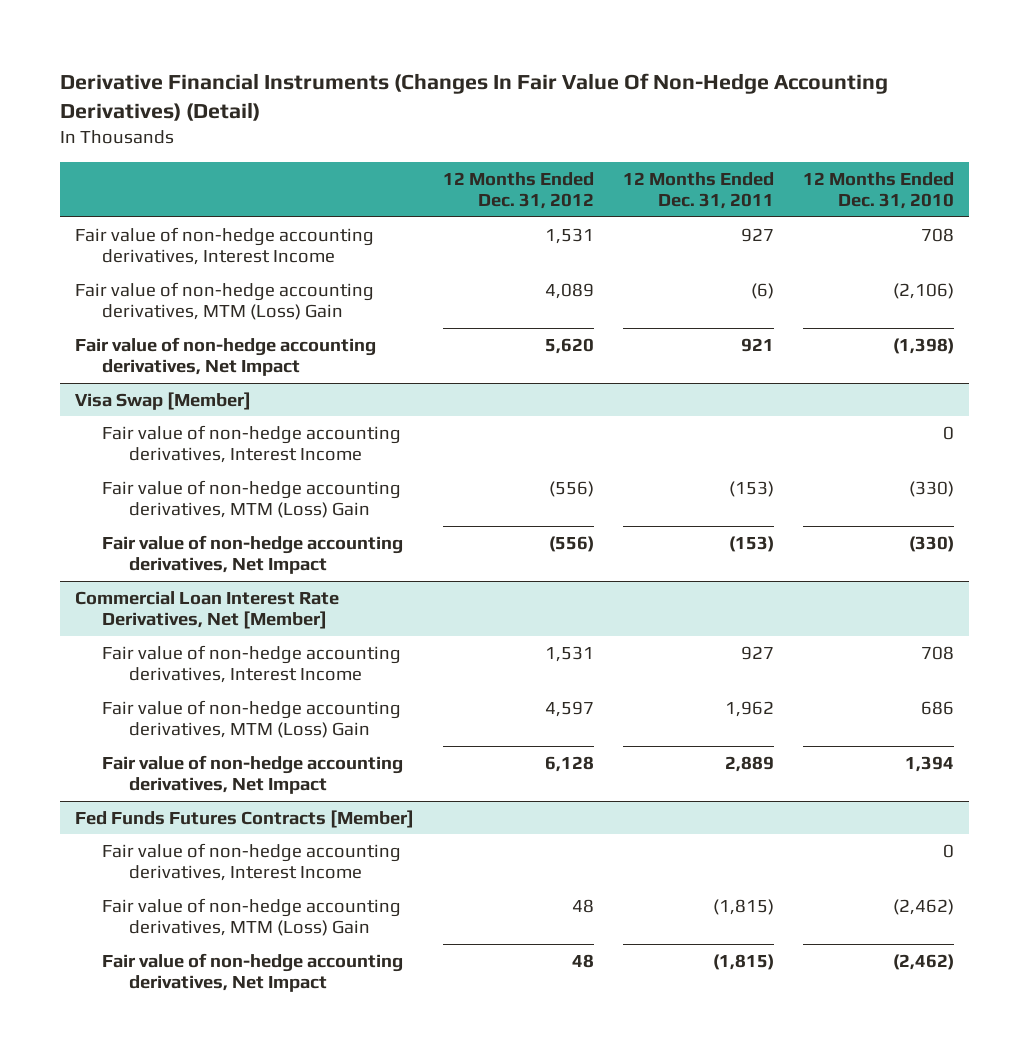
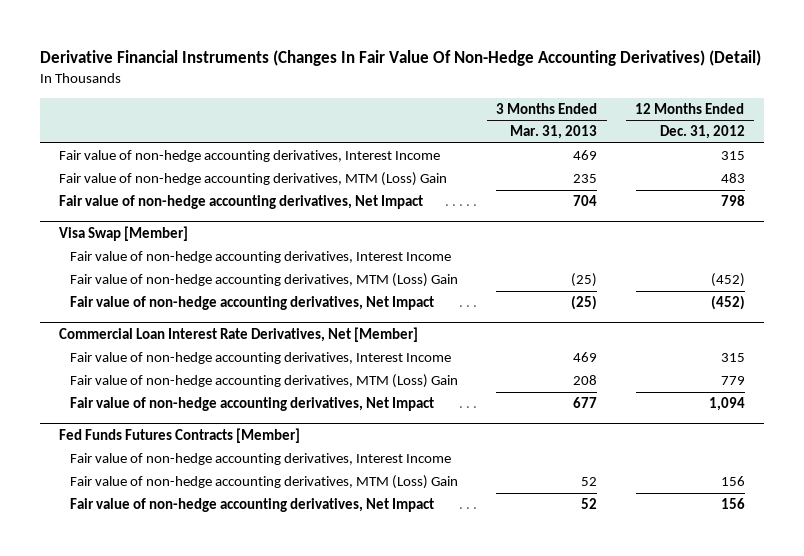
- | 12 Months Ended Dec. 31, 2012 | 12 Months Ended Dec. 31, 2011 | 12 Months Ended Dec. 31, 2010
+ | 3 Months Ended Mar. 31, 2013 | 12 Months Ended Dec. 31, 2012
- Fair value of non-hedge accounting derivatives, Interest Income | 1,531 | 927 | 708
- Fair value of non-hedge accounting derivatives, MTM (Loss) Gain | 4,089 | (6) | (2,106)
- Fair value of non-hedge accounting derivatives, Net Impact | 5,620 | 921 | (1,398)
+ Fair value of non-hedge accounting derivatives, Interest Income | 469 | 315
+ Fair value of non-hedge accounting derivatives, MTM (Loss) Gain | 235 | 483
+ Fair value of non-hedge accounting derivatives, Net Impact | 704 | 798
@ Visa Swap [Member]
- Fair value of non-hedge accounting derivatives, MTM (Loss) Gain | (556) | (153) | (330)
- Fair value of non-hedge accounting derivatives, Net Impact | (556) | (153) | (330)
+ Fair value of non-hedge accounting derivatives, MTM (Loss) Gain | (25) | (452)
+ Fair value of non-hedge accounting derivatives, Net Impact | (25) | (452)
@ Commercial Loan Interest Rate Derivatives, Net [Member]
- Fair value of non-hedge accounting derivatives, Interest Income | 1,531 | 927 | 708
- Fair value of non-hedge accounting derivatives, MTM (Loss) Gain | 4,597 | 1,962 | 686
- Fair value of non-hedge accounting derivatives, Net Impact | 6,128 | 2,889 | 1,394
+ Fair value of non-hedge accounting derivatives, Interest Income | 469 | 315
+ Fair value of non-hedge accounting derivatives, MTM (Loss) Gain | 208 | 779
+ Fair value of non-hedge accounting derivatives, Net Impact | 677 | 1,094
@ Fed Funds Futures Contracts [Member]
- Fair value of non-hedge accounting derivatives, MTM (Loss) Gain | 48 | (1,815) | (2,462)
- Fair value of non-hedge accounting derivatives, Net Impact | 48 | (1,815) | (2,462)
+ Fair value of non-hedge accounting derivatives, MTM (Loss) Gain | 52 | 156
+ Fair value of non-hedge accounting derivatives, Net Impact | 52 | 156

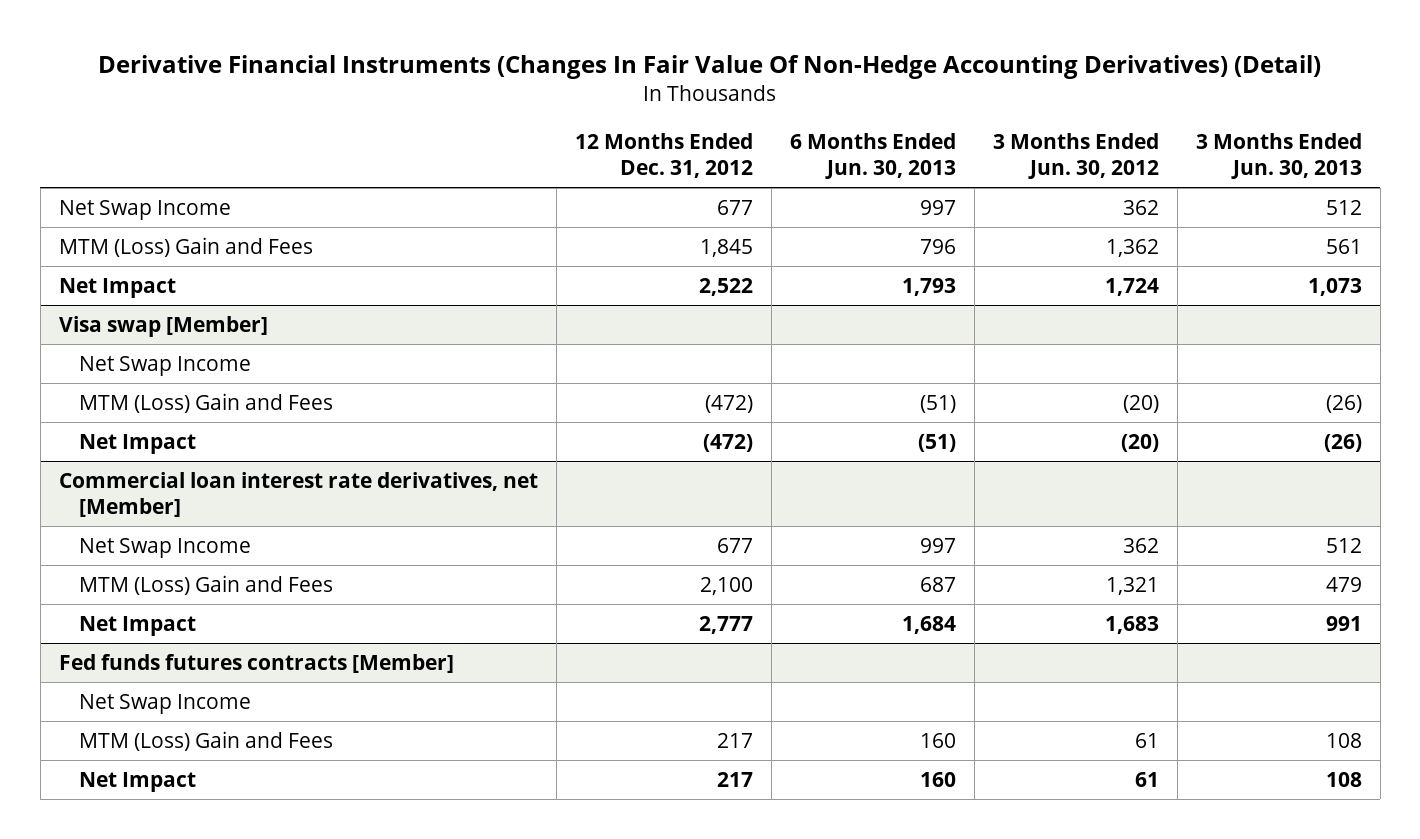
- | 3 Months Ended Mar. 31, 2013 | 12 Months Ended Dec. 31, 2012
+ | 12 Months Ended Dec. 31, 2012 | 6 Months Ended Jun. 30, 2013 | 3 Months Ended Jun. 30, 2012 | 3 Months Ended Jun. 30, 2013
- Fair value of non-hedge accounting derivatives, Interest Income | 469 | 315
- Fair value of non-hedge accounting derivatives, MTM (Loss) Gain | 235 | 483
- Fair value of non-hedge accounting derivatives, Net Impact | 704 | 798
- Visa Swap [Member]
- Fair value of non-hedge accounting derivatives, Interest Income
- Fair value of non-hedge accounting derivatives, MTM (Loss) Gain | (25) | (452)
- Fair value of non-hedge accounting derivatives, Net Impact | (25) | (452)
- Commercial Loan Interest Rate Derivatives, Net [Member]
- Fair value of non-hedge accounting derivatives, Interest Income | 469 | 315
- Fair value of non-hedge accounting derivatives, MTM (Loss) Gain | 208 | 779
- Fair value of non-hedge accounting derivatives, Net Impact | 677 | 1,094
- Fed Funds Futures Contracts [Member]
- Fair value of non-hedge accounting derivatives, Interest Income
- Fair value of non-hedge accounting derivatives, MTM (Loss) Gain | 52 | 156
- Fair value of non-hedge accounting derivatives, Net Impact | 52 | 156
+ Net Swap Income | 677 | 997 | 362 | 512
+ MTM (Loss) Gain and Fees | 1,845 | 796 | 1,362 | 561
+ Net Impact | 2,522 | 1,793 | 1,724 | 1,073
+ Visa swap [Member]
+ Net Swap Income
+ MTM (Loss) Gain and Fees | (472) | (51) | (20) | (26)
+ Net Impact | (472) | (51) | (20) | (26)
+ Commercial loan interest rate derivatives, net [Member]
+ Net Swap Income | 677 | 997 | 362 | 512
+ MTM (Loss) Gain and Fees | 2,100 | 687 | 1,321 | 479
+ Net Impact | 2,777 | 1,684 | 1,683 | 991
+ Fed funds futures contracts [Member]
+ Net Swap Income
+ MTM (Loss) Gain and Fees | 217 | 160 | 61 | 108
+ Net Impact | 217 | 160 | 61 | 108

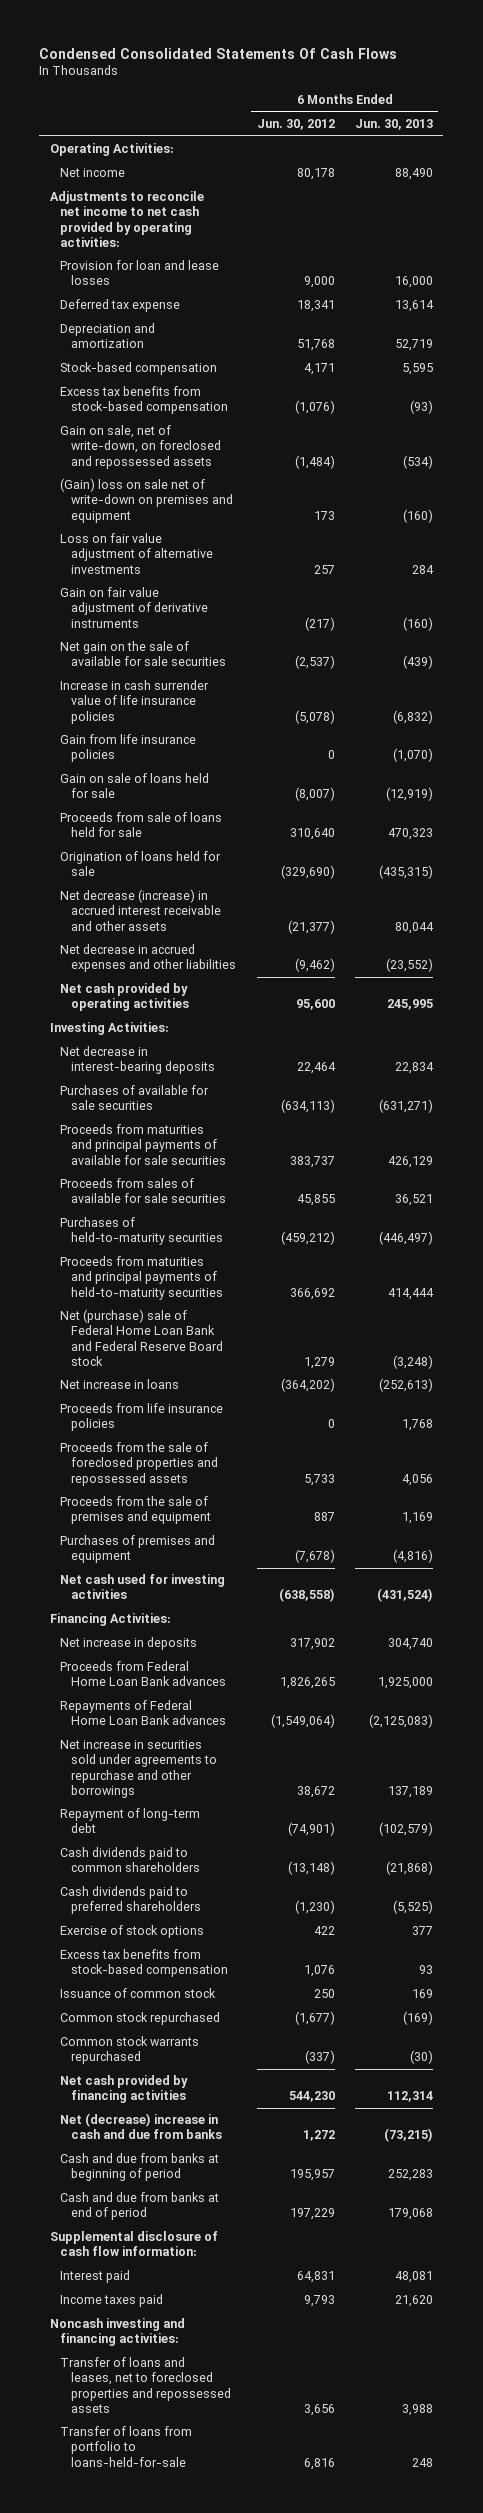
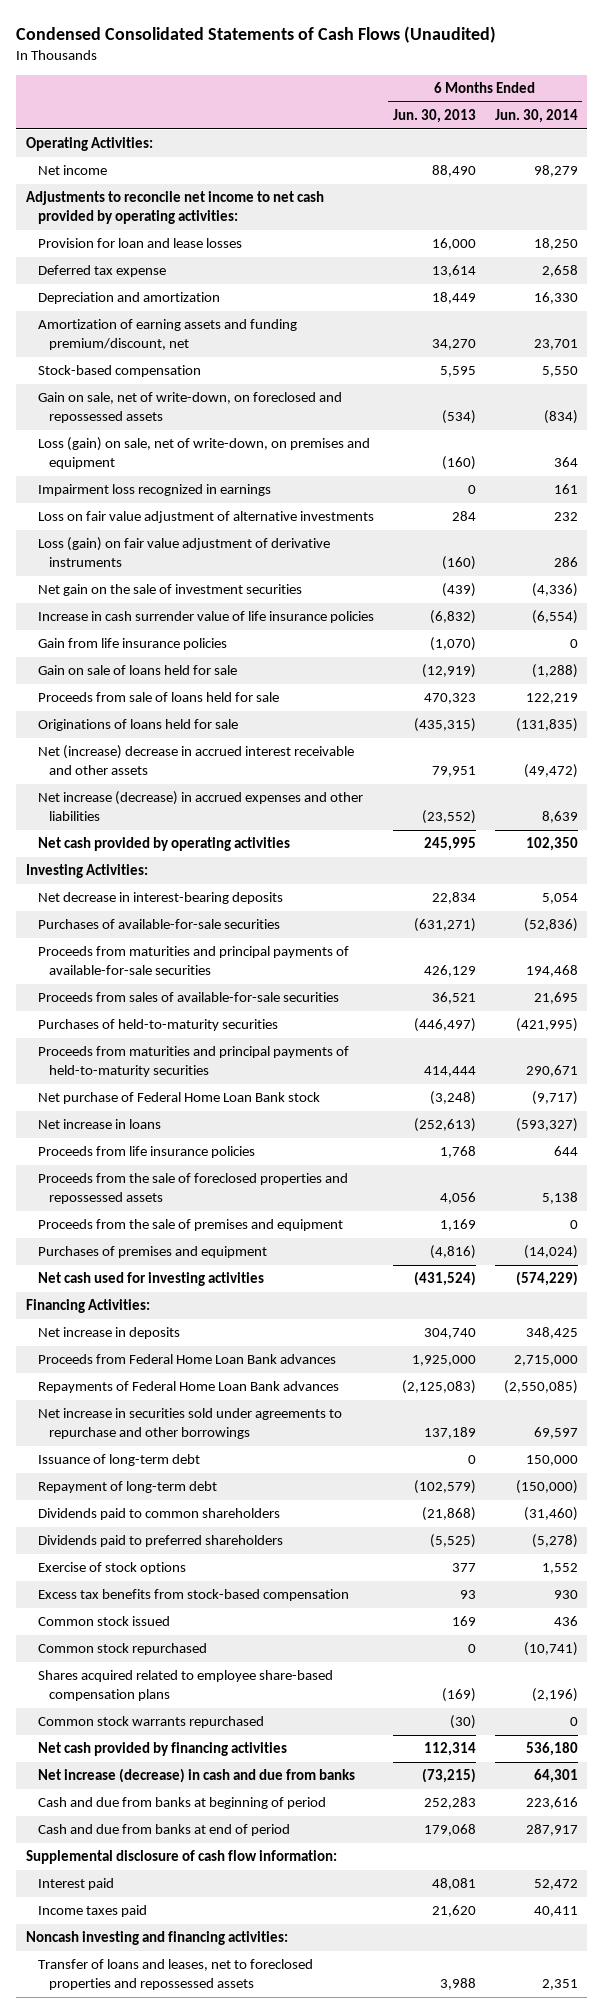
- Condensed Consolidated Statements Of Cash Flows
+ Condensed Consolidated Statements of Cash Flows (Unaudited)
- | 6 Months Ended Jun. 30, 2012 | 6 Months Ended Jun. 30, 2013
+ | 6 Months Ended Jun. 30, 2013 | 6 Months Ended Jun. 30, 2014
- Depreciation and amortization | 51,768 | 52,719
+ Depreciation and amortization | 18,449 | 16,330
+ Amortization of earning assets and funding premium/discount, net | 34,270 | 23,701
- Excess tax benefits from stock-based compensation | (1,076) | (93)
- (Gain) loss on sale net of write-down on premises and equipment | 173 | (160)
+ Loss (gain) on sale, net of write-down, on premises and equipment | (160) | 364
+ Impairment loss recognized in earnings | 0 | 161
- Gain on fair value adjustment of derivative instruments | (217) | (160)
- Net gain on the sale of available for sale securities | (2,537) | (439)
+ Loss (gain) on fair value adjustment of derivative instruments | (160) | 286
+ Net gain on the sale of investment securities | (439) | (4,336)
- Origination of loans held for sale | (329,690) | (435,315)
- Net decrease (increase) in accrued interest receivable and other assets | (21,377) | 80,044
- Net decrease in accrued expenses and other liabilities | (9,462) | (23,552)
+ Originations of loans held for sale | (435,315) | (131,835)
+ Net (increase) decrease in accrued interest receivable and other assets | 79,951 | (49,472)
+ Net increase (decrease) in accrued expenses and other liabilities | (23,552) | 8,639
- Purchases of available for sale securities | (634,113) | (631,271)
- Proceeds from maturities and principal payments of available for sale securities | 383,737 | 426,129
- Proceeds from sales of available for sale securities | 45,855 | 36,521
+ Purchases of available-for-sale securities | (631,271) | (52,836)
+ Proceeds from maturities and principal payments of available-for-sale securities | 426,129 | 194,468
+ Proceeds from sales of available-for-sale securities | 36,521 | 21,695
- Net (purchase) sale of Federal Home Loan Bank and Federal Reserve Board stock | 1,279 | (3,248)
+ Net purchase of Federal Home Loan Bank stock | (3,248) | (9,717)
+ Issuance of long-term debt | 0 | 150,000
- Cash dividends paid to common shareholders | (13,148) | (21,868)
- Cash dividends paid to preferred shareholders | (1,230) | (5,525)
+ Dividends paid to common shareholders | (21,868) | (31,460)
+ Dividends paid to preferred shareholders | (5,525) | (5,278)
- Issuance of common stock | 250 | 169
- Common stock repurchased | (1,677) | (169)
+ Common stock issued | 169 | 436
+ Common stock repurchased | 0 | (10,741)
+ Shares acquired related to employee share-based compensation plans | (169) | (2,196)
- Net (decrease) increase in cash and due from banks | 1,272 | (73,215)
+ Net increase (decrease) in cash and due from banks | (73,215) | 64,301
- Transfer of loans from portfolio to loans-held-for-sale | 6,816 | 248

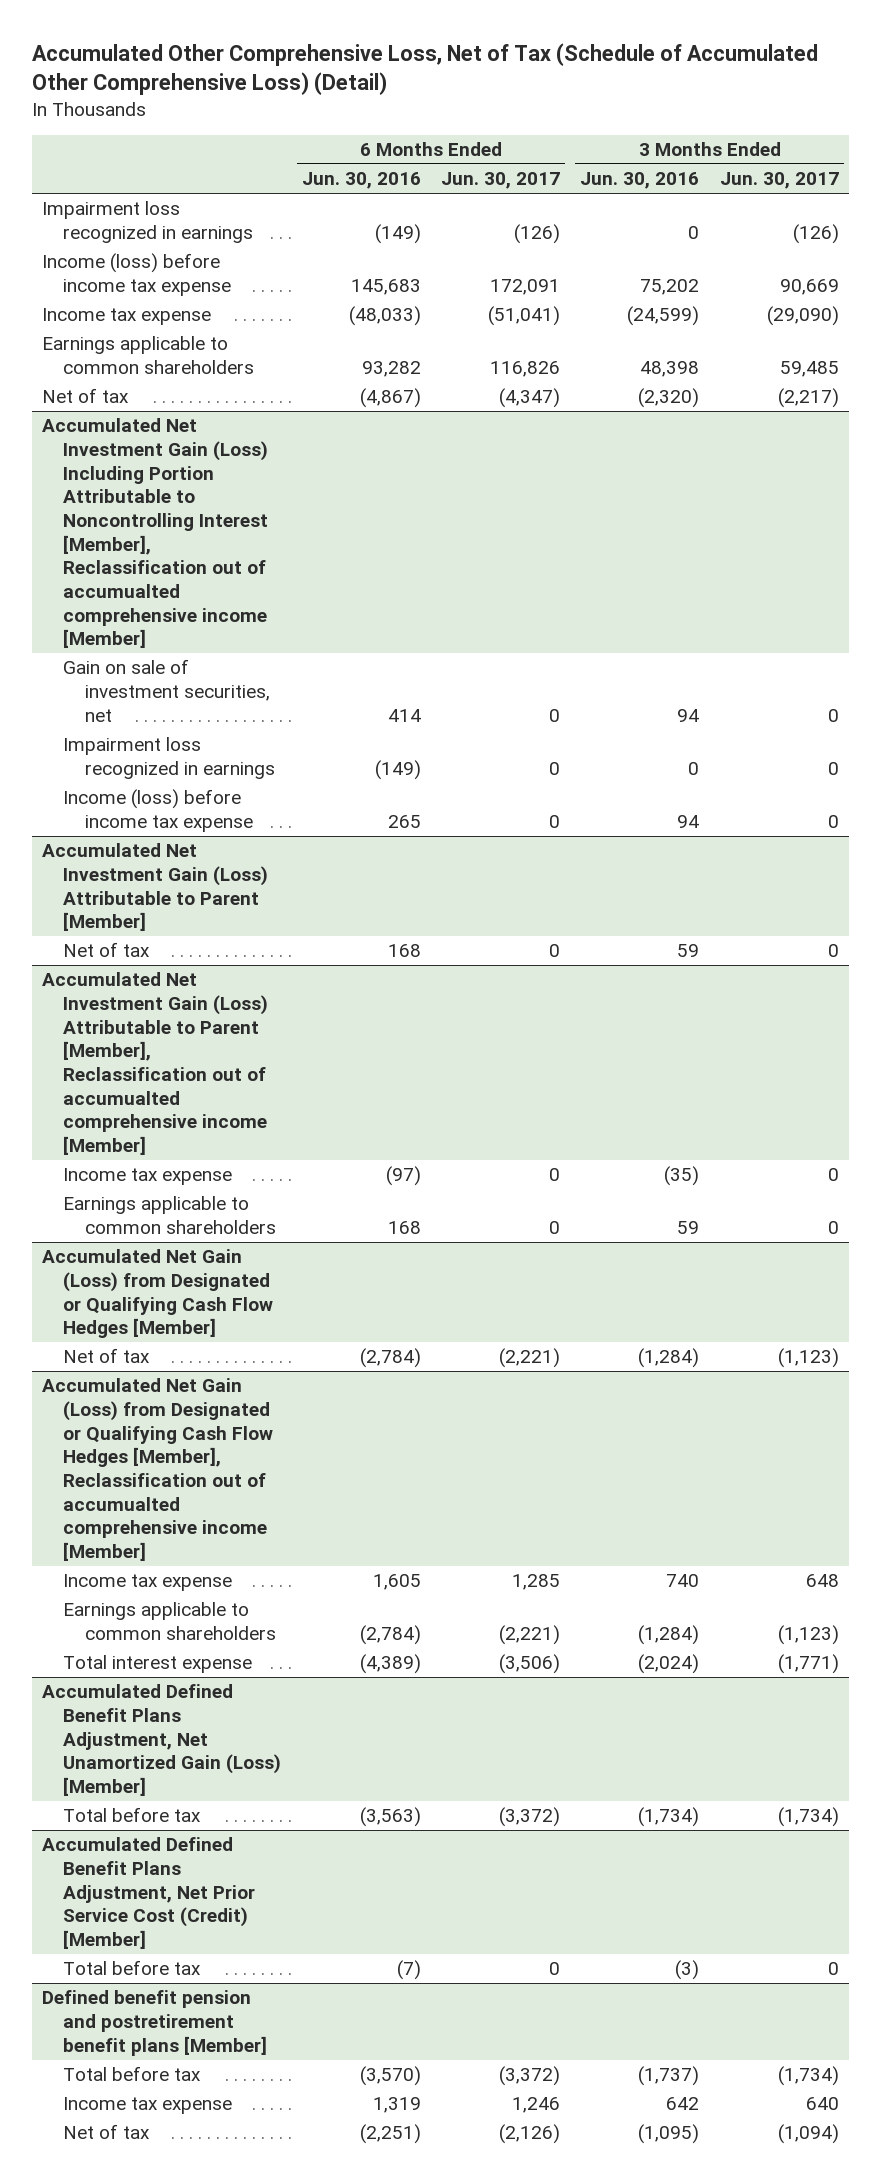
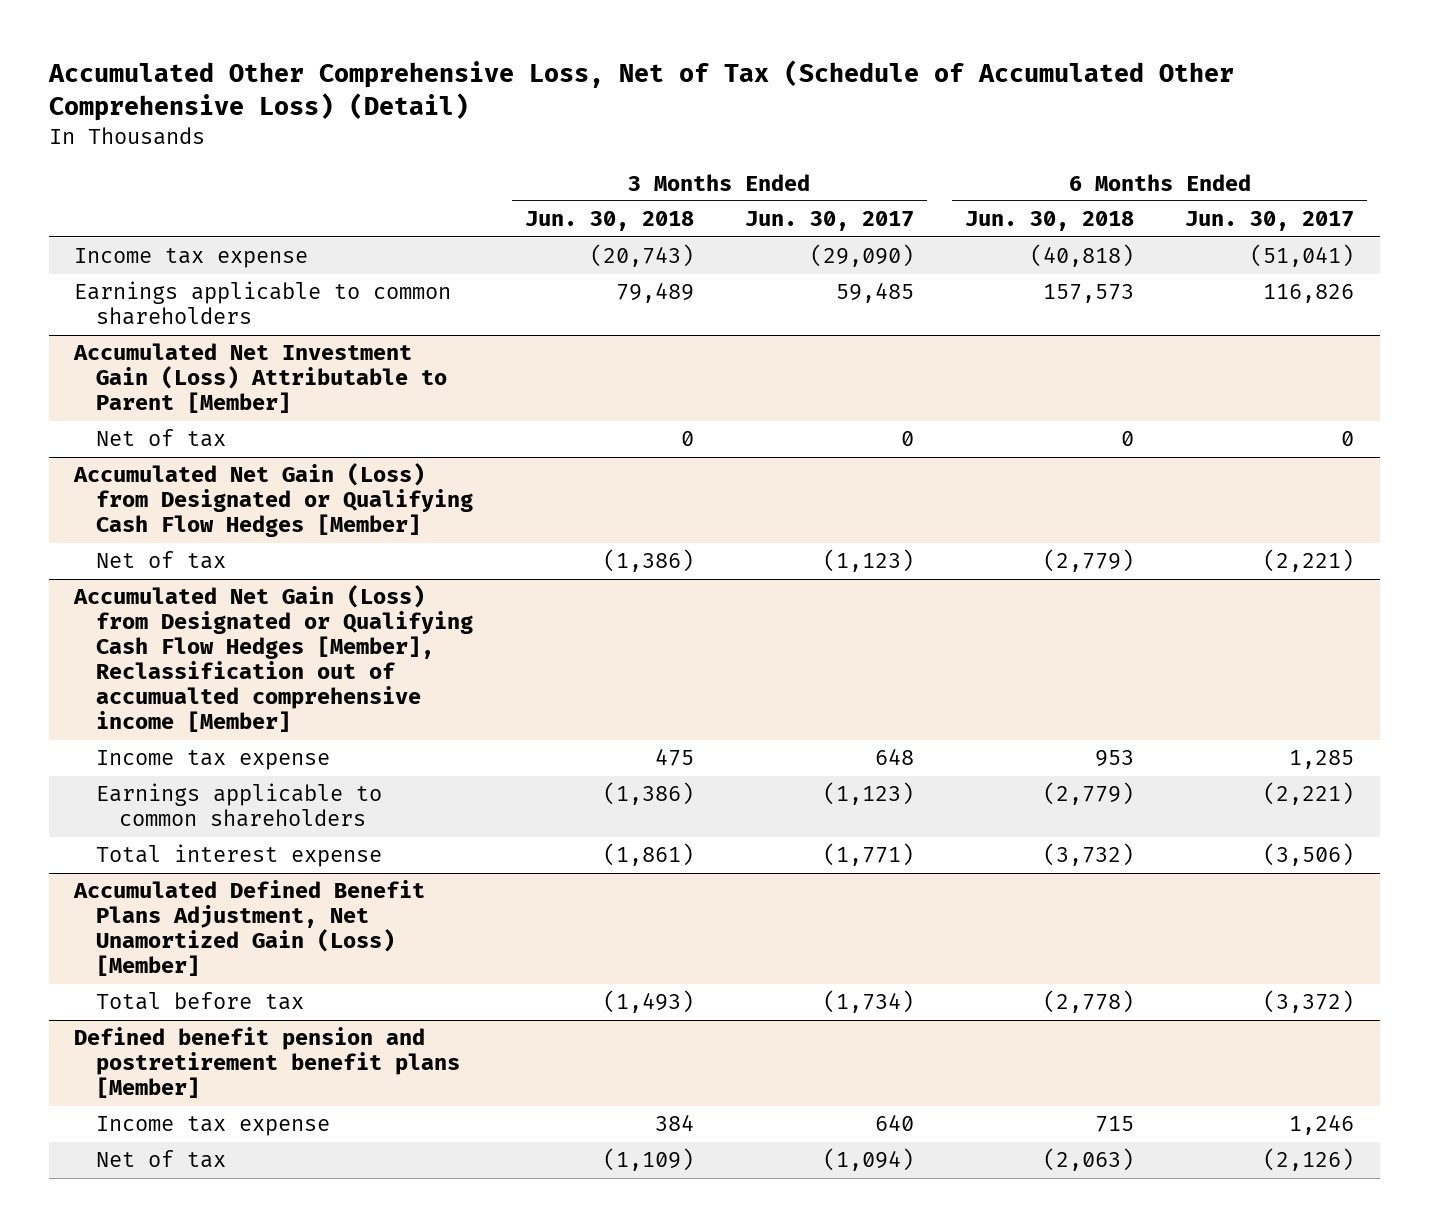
- | 6 Months Ended Jun. 30, 2016 | 6 Months Ended Jun. 30, 2017 | 3 Months Ended Jun. 30, 2016 | 3 Months Ended Jun. 30, 2017
+ | 3 Months Ended Jun. 30, 2018 | 3 Months Ended Jun. 30, 2017 | 6 Months Ended Jun. 30, 2018 | 6 Months Ended Jun. 30, 2017
- Impairment loss recognized in earnings | (149) | (126) | 0 | (126)
- Income (loss) before income tax expense | 145,683 | 172,091 | 75,202 | 90,669
- Net of tax | (4,867) | (4,347) | (2,320) | (2,217)
- Accumulated Net Investment Gain (Loss) Including Portion Attributable to Noncontrolling Interest [Member], Reclassification out of accumualted comprehensive income [Member]
- Gain on sale of investment securities, net | 414 | 0 | 94 | 0
- Impairment loss recognized in earnings | (149) | 0 | 0 | 0
- Income (loss) before income tax expense | 265 | 0 | 94 | 0
- Accumulated Net Investment Gain (Loss) Attributable to Parent [Member], Reclassification out of accumualted comprehensive income [Member]
- Income tax expense | (97) | 0 | (35) | 0
- Earnings applicable to common shareholders | 168 | 0 | 59 | 0
- Accumulated Defined Benefit Plans Adjustment, Net Prior Service Cost (Credit) [Member]
- Total before tax | (7) | 0 | (3) | 0
@ Defined benefit pension and postretirement benefit plans [Member]
- Total before tax | (3,570) | (3,372) | (1,737) | (1,734)

